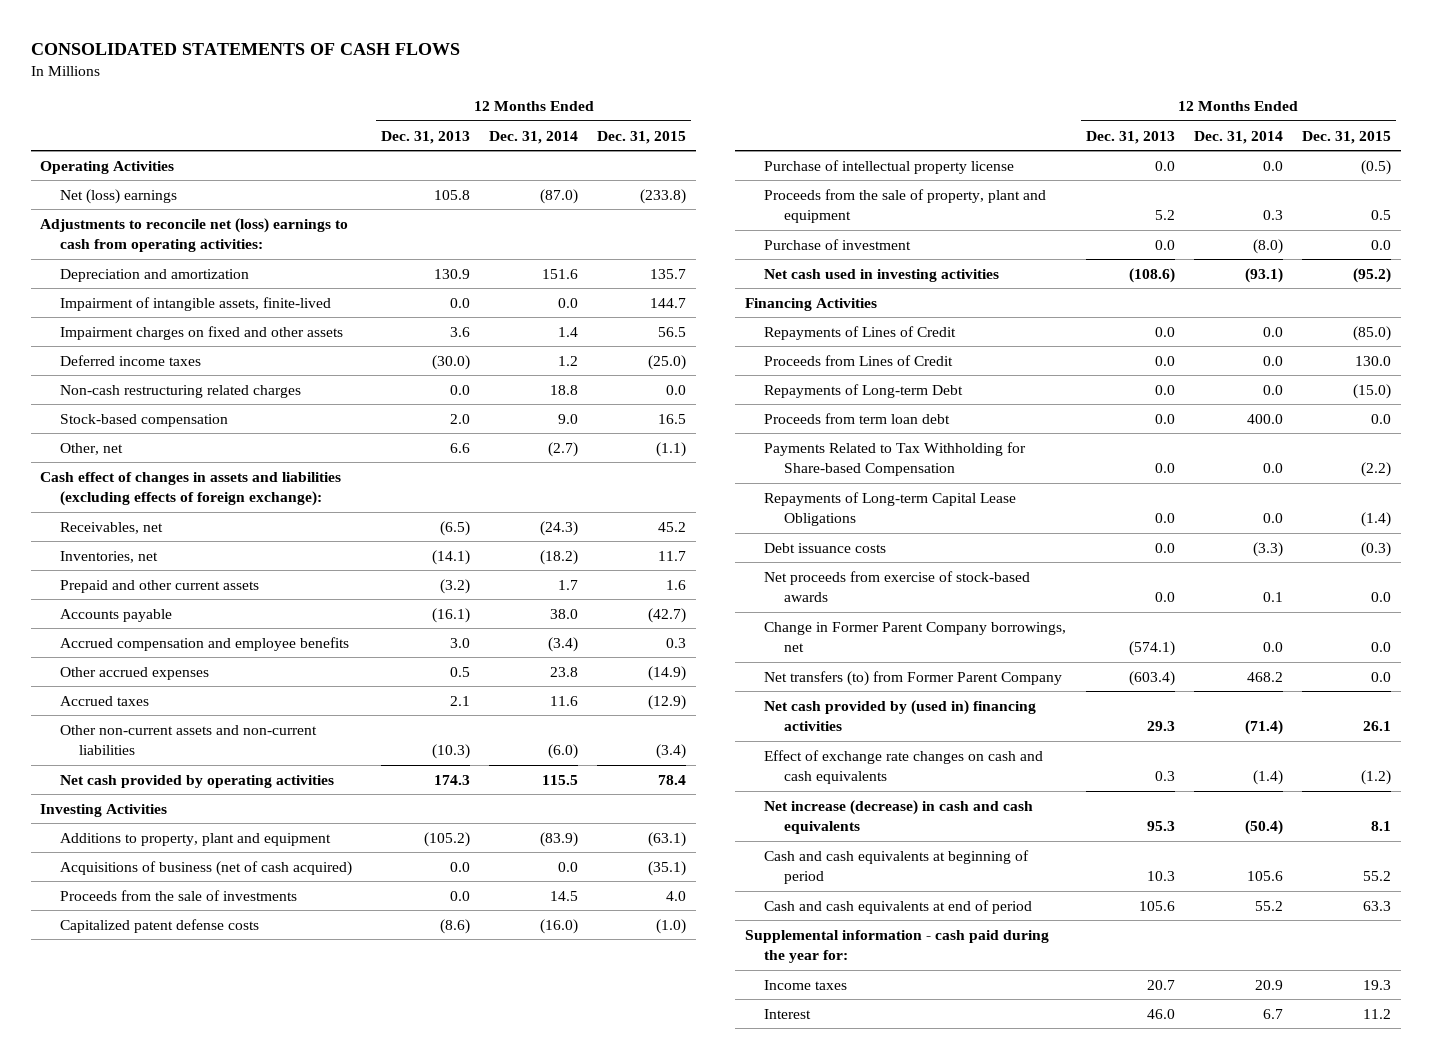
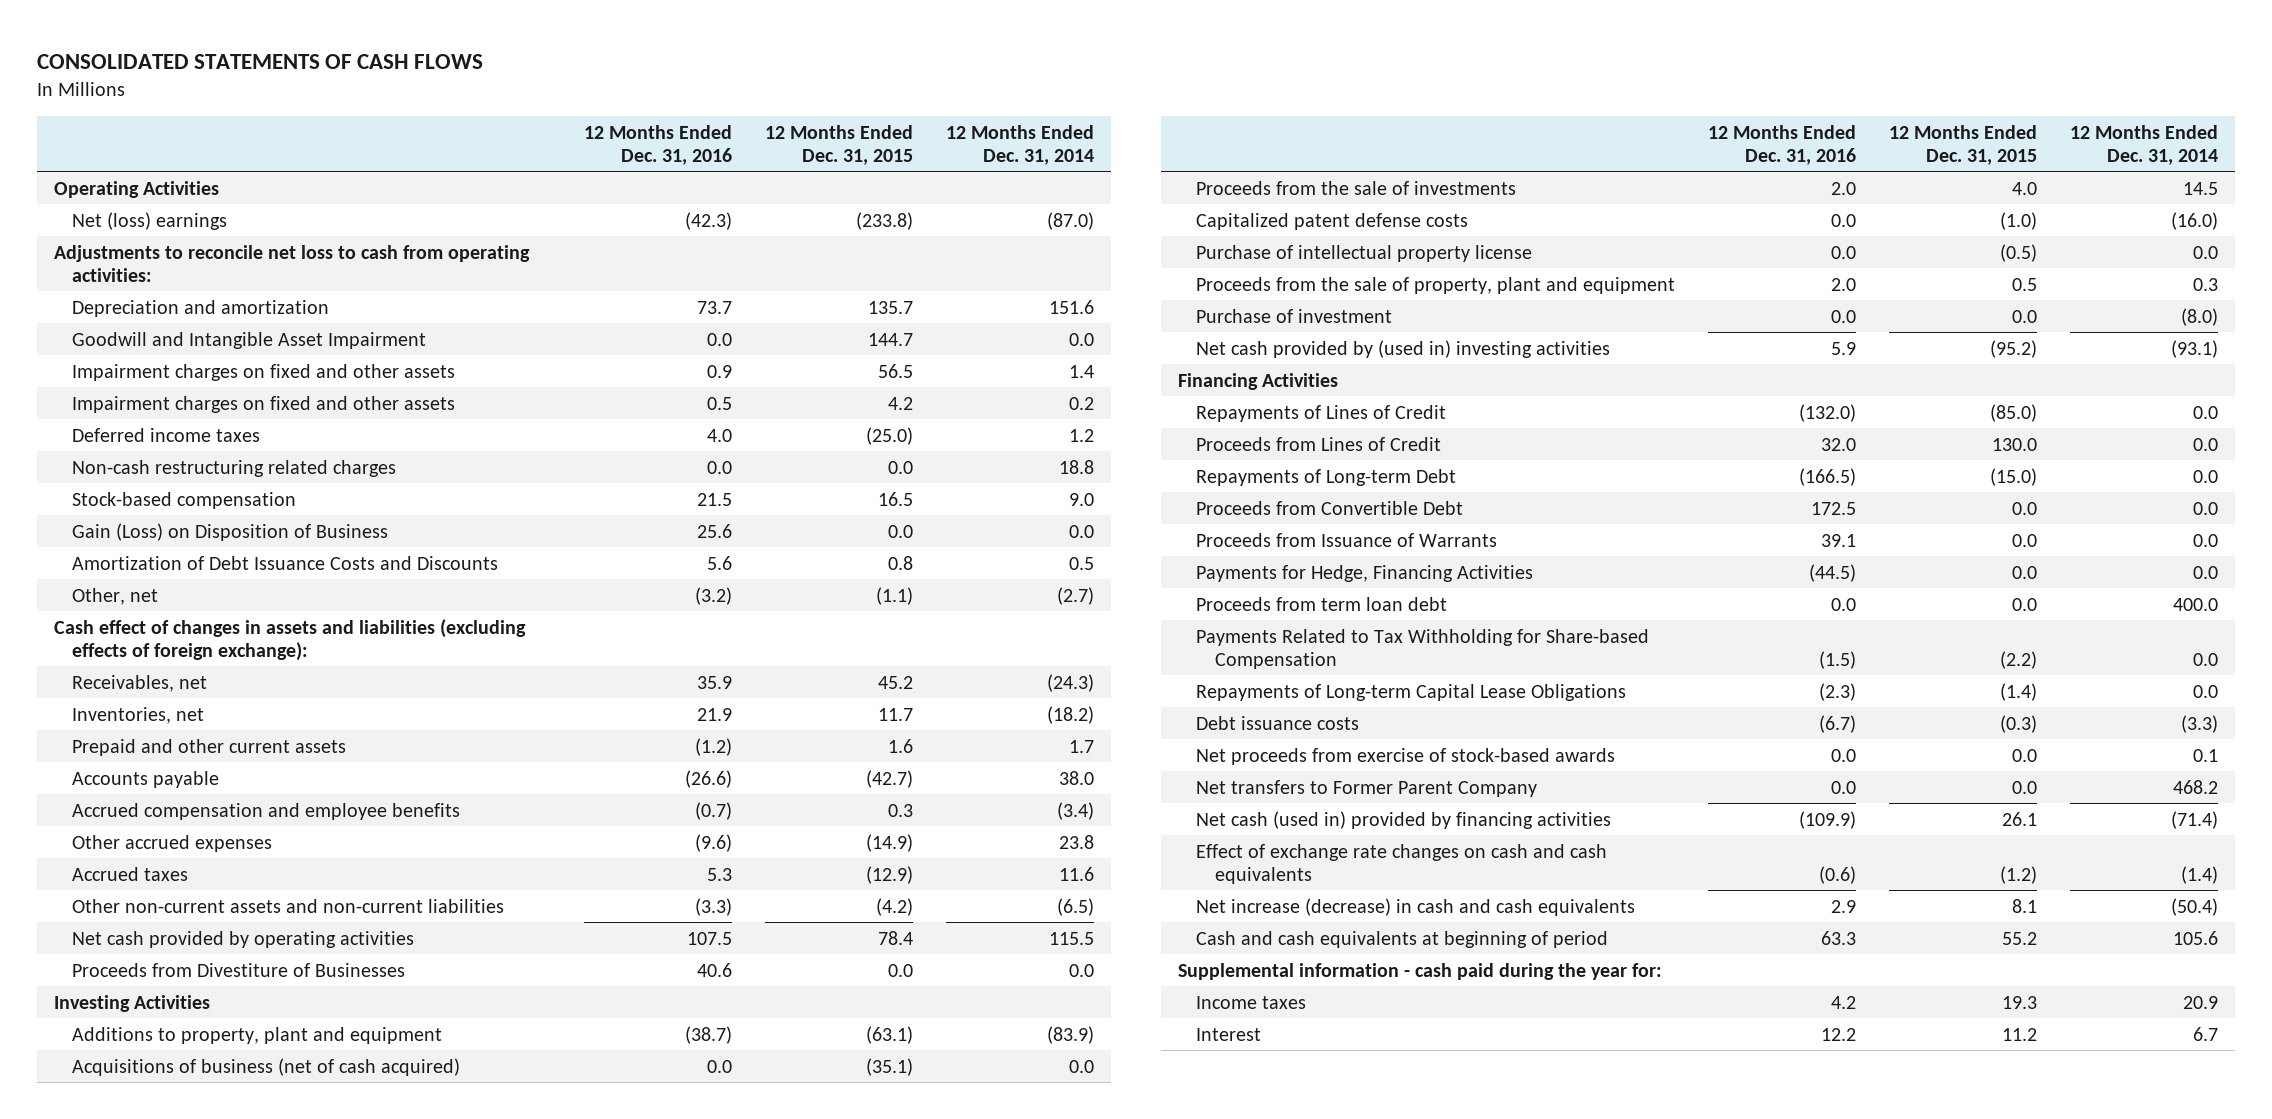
- | 12 Months Ended Dec. 31, 2013 | 12 Months Ended Dec. 31, 2014 | 12 Months Ended Dec. 31, 2015
+ | 12 Months Ended Dec. 31, 2016 | 12 Months Ended Dec. 31, 2015 | 12 Months Ended Dec. 31, 2014
- Adjustments to reconcile net (loss) earnings to cash from operating activities:
+ Adjustments to reconcile net loss to cash from operating activities:
- Impairment of intangible assets, finite-lived | 0.0 | 0.0 | 144.7
+ Goodwill and Intangible Asset Impairment | 0.0 | 144.7 | 0.0
+ Impairment charges on fixed and other assets | 0.5 | 4.2 | 0.2
+ Gain (Loss) on Disposition of Business | 25.6 | 0.0 | 0.0
+ Amortization of Debt Issuance Costs and Discounts | 5.6 | 0.8 | 0.5
- Other non-current assets and non-current liabilities | (10.3) | (6.0) | (3.4)
+ Other non-current assets and non-current liabilities | (3.3) | (4.2) | (6.5)
+ Proceeds from Divestiture of Businesses | 40.6 | 0.0 | 0.0
- Net cash used in investing activities | (108.6) | (93.1) | (95.2)
+ Net cash provided by (used in) investing activities | 5.9 | (95.2) | (93.1)
+ Proceeds from Convertible Debt | 172.5 | 0.0 | 0.0
+ Proceeds from Issuance of Warrants | 39.1 | 0.0 | 0.0
+ Payments for Hedge, Financing Activities | (44.5) | 0.0 | 0.0
- Change in Former Parent Company borrowings, net | (574.1) | 0.0 | 0.0
- Net transfers (to) from Former Parent Company | (603.4) | 468.2 | 0.0
- Net cash provided by (used in) financing activities | 29.3 | (71.4) | 26.1
+ Net transfers to Former Parent Company | 0.0 | 0.0 | 468.2
+ Net cash (used in) provided by financing activities | (109.9) | 26.1 | (71.4)
- Cash and cash equivalents at end of period | 105.6 | 55.2 | 63.3

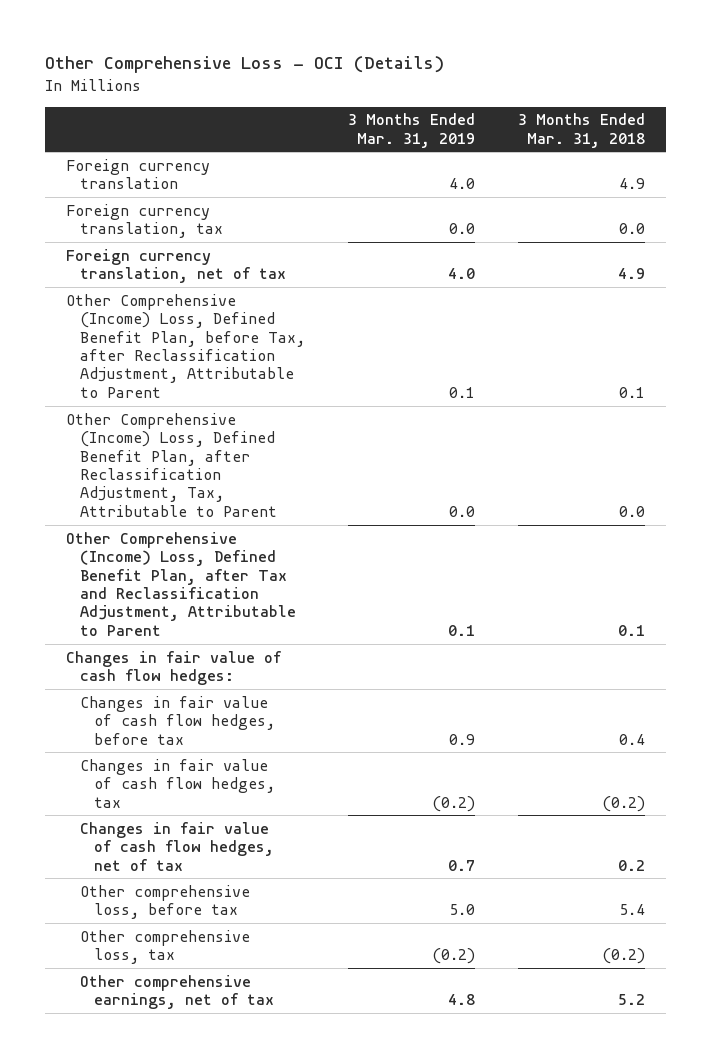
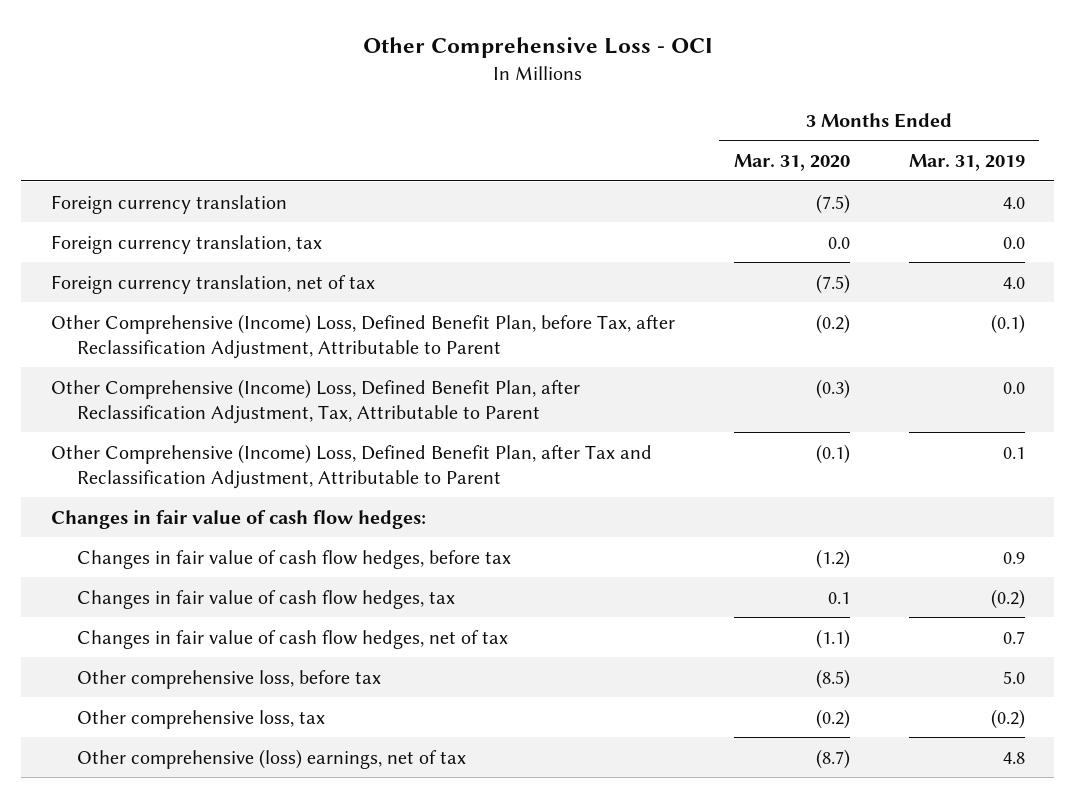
- Other Comprehensive Loss - OCI (Details)
+ Other Comprehensive Loss - OCI
- | 3 Months Ended Mar. 31, 2019 | 3 Months Ended Mar. 31, 2018
+ | 3 Months Ended Mar. 31, 2020 | 3 Months Ended Mar. 31, 2019
- Other Comprehensive (Income) Loss, Defined Benefit Plan, before Tax, after Reclassification Adjustment, Attributable to Parent | 0.1 | 0.1
+ Other Comprehensive (Income) Loss, Defined Benefit Plan, before Tax, after Reclassification Adjustment, Attributable to Parent | (0.2) | (0.1)
- Other comprehensive earnings, net of tax | 4.8 | 5.2
+ Other comprehensive (loss) earnings, net of tax | (8.7) | 4.8

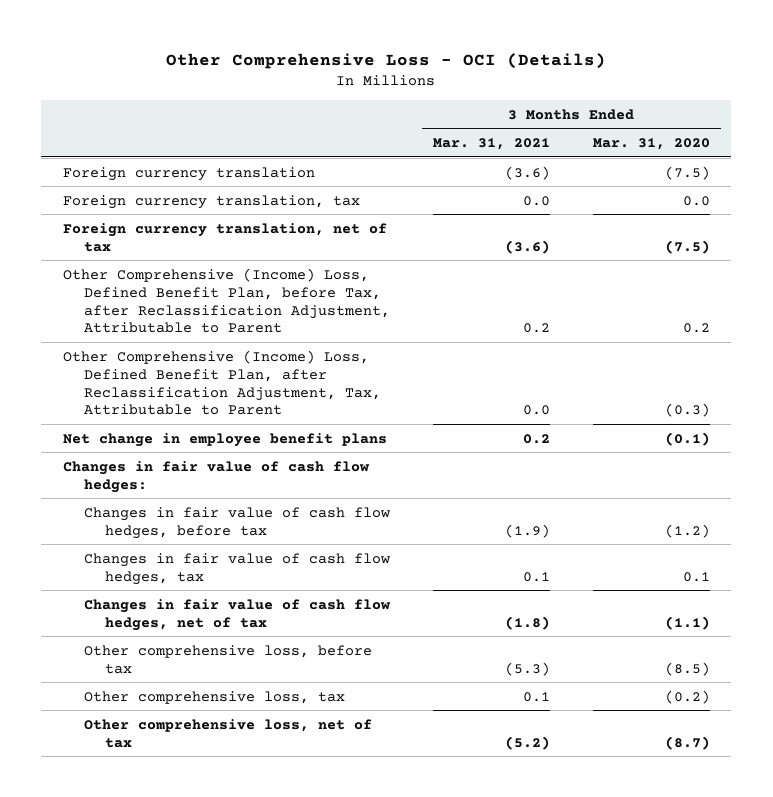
- Other Comprehensive Loss - OCI
+ Other Comprehensive Loss - OCI (Details)
- | 3 Months Ended Mar. 31, 2020 | 3 Months Ended Mar. 31, 2019
+ | 3 Months Ended Mar. 31, 2021 | 3 Months Ended Mar. 31, 2020
- Other Comprehensive (Income) Loss, Defined Benefit Plan, before Tax, after Reclassification Adjustment, Attributable to Parent | (0.2) | (0.1)
+ Other Comprehensive (Income) Loss, Defined Benefit Plan, before Tax, after Reclassification Adjustment, Attributable to Parent | 0.2 | 0.2
- Other Comprehensive (Income) Loss, Defined Benefit Plan, after Tax and Reclassification Adjustment, Attributable to Parent | (0.1) | 0.1
+ Net change in employee benefit plans | 0.2 | (0.1)
- Other comprehensive (loss) earnings, net of tax | (8.7) | 4.8
+ Other comprehensive loss, net of tax | (5.2) | (8.7)

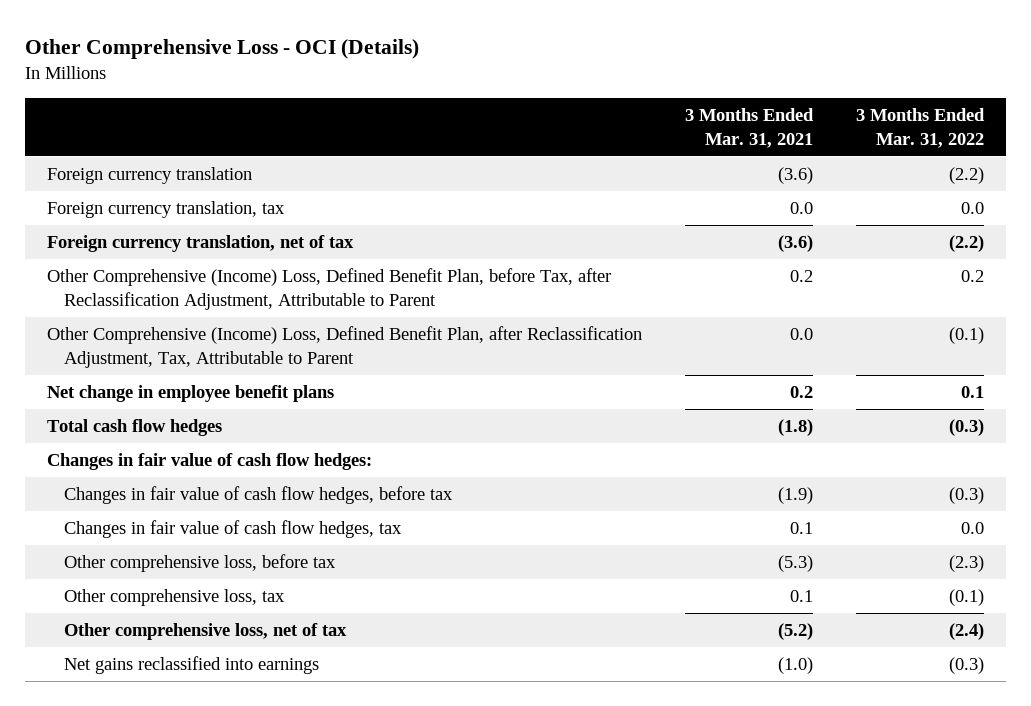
- | 3 Months Ended Mar. 31, 2021 | 3 Months Ended Mar. 31, 2020
+ | 3 Months Ended Mar. 31, 2021 | 3 Months Ended Mar. 31, 2022
+ Total cash flow hedges | (1.8) | (0.3)
- Changes in fair value of cash flow hedges, net of tax | (1.8) | (1.1)
+ Net gains reclassified into earnings | (1.0) | (0.3)

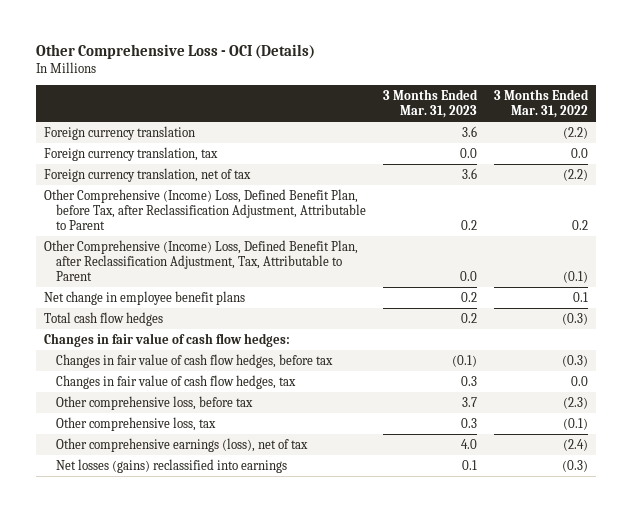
- | 3 Months Ended Mar. 31, 2021 | 3 Months Ended Mar. 31, 2022
+ | 3 Months Ended Mar. 31, 2023 | 3 Months Ended Mar. 31, 2022
- Other comprehensive loss, net of tax | (5.2) | (2.4)
- Net gains reclassified into earnings | (1.0) | (0.3)
+ Other comprehensive earnings (loss), net of tax | 4.0 | (2.4)
+ Net losses (gains) reclassified into earnings | 0.1 | (0.3)

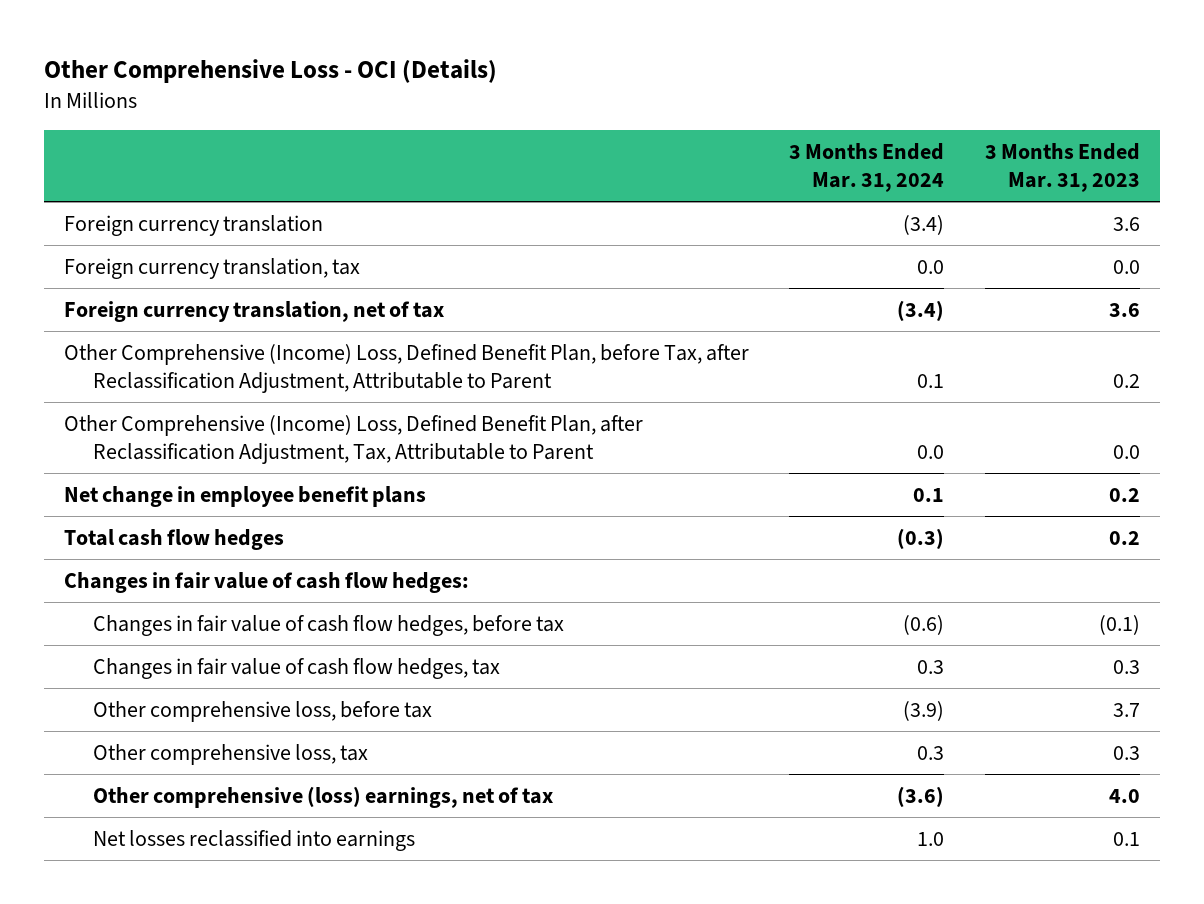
- | 3 Months Ended Mar. 31, 2023 | 3 Months Ended Mar. 31, 2022
+ | 3 Months Ended Mar. 31, 2024 | 3 Months Ended Mar. 31, 2023
- Other comprehensive earnings (loss), net of tax | 4.0 | (2.4)
- Net losses (gains) reclassified into earnings | 0.1 | (0.3)
+ Other comprehensive (loss) earnings, net of tax | (3.6) | 4.0
+ Net losses reclassified into earnings | 1.0 | 0.1

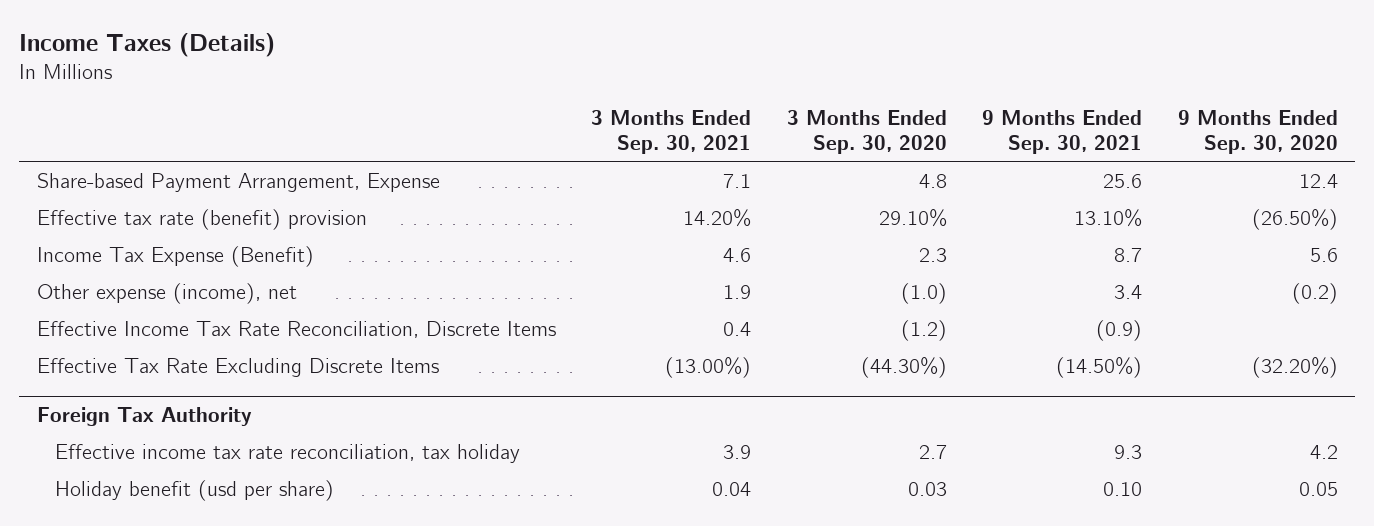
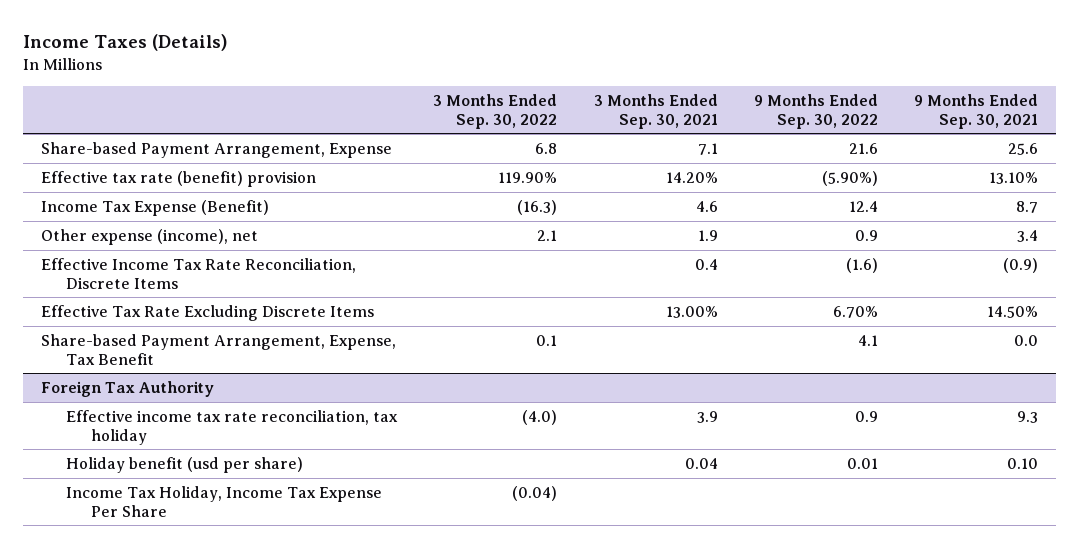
- | 3 Months Ended Sep. 30, 2021 | 3 Months Ended Sep. 30, 2020 | 9 Months Ended Sep. 30, 2021 | 9 Months Ended Sep. 30, 2020
+ | 3 Months Ended Sep. 30, 2022 | 3 Months Ended Sep. 30, 2021 | 9 Months Ended Sep. 30, 2022 | 9 Months Ended Sep. 30, 2021
- Effective Tax Rate Excluding Discrete Items | (13.00%) | (44.30%) | (14.50%) | (32.20%)
+ Effective Tax Rate Excluding Discrete Items | | 13.00% | 6.70% | 14.50%
+ Share-based Payment Arrangement, Expense, Tax Benefit | 0.1 | | 4.1 | 0.0
@ Foreign Tax Authority
+ Income Tax Holiday, Income Tax Expense Per Share | (0.04) | | |

